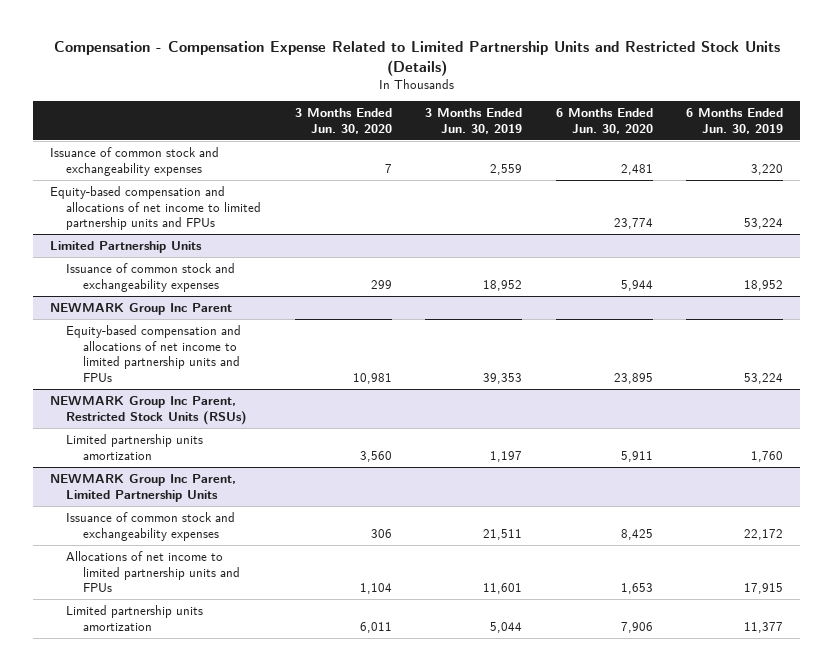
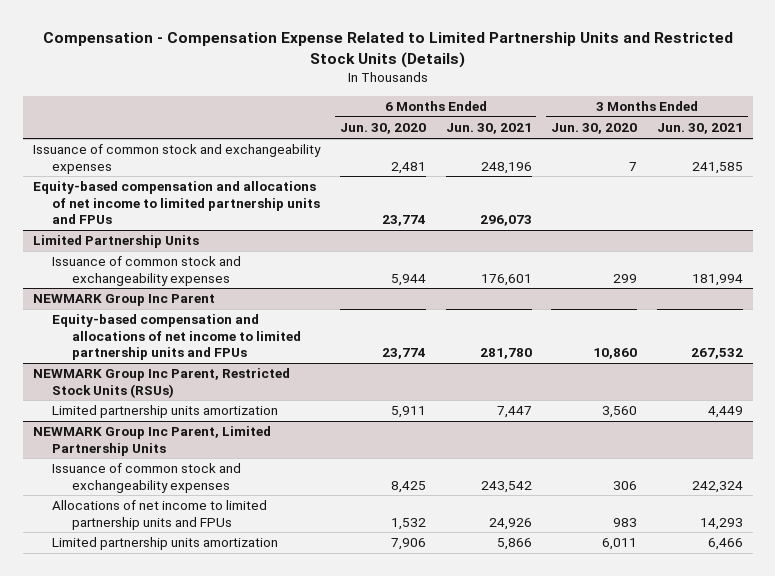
- | 3 Months Ended Jun. 30, 2020 | 3 Months Ended Jun. 30, 2019 | 6 Months Ended Jun. 30, 2020 | 6 Months Ended Jun. 30, 2019
+ | 6 Months Ended Jun. 30, 2020 | 6 Months Ended Jun. 30, 2021 | 3 Months Ended Jun. 30, 2020 | 3 Months Ended Jun. 30, 2021
@ NEWMARK Group Inc Parent
- Equity-based compensation and allocations of net income to limited partnership units and FPUs | 10,981 | 39,353 | 23,895 | 53,224
+ Equity-based compensation and allocations of net income to limited partnership units and FPUs | 23,774 | 281,780 | 10,860 | 267,532
@ NEWMARK Group Inc Parent, Limited Partnership Units
- Allocations of net income to limited partnership units and FPUs | 1,104 | 11,601 | 1,653 | 17,915
+ Allocations of net income to limited partnership units and FPUs | 1,532 | 24,926 | 983 | 14,293

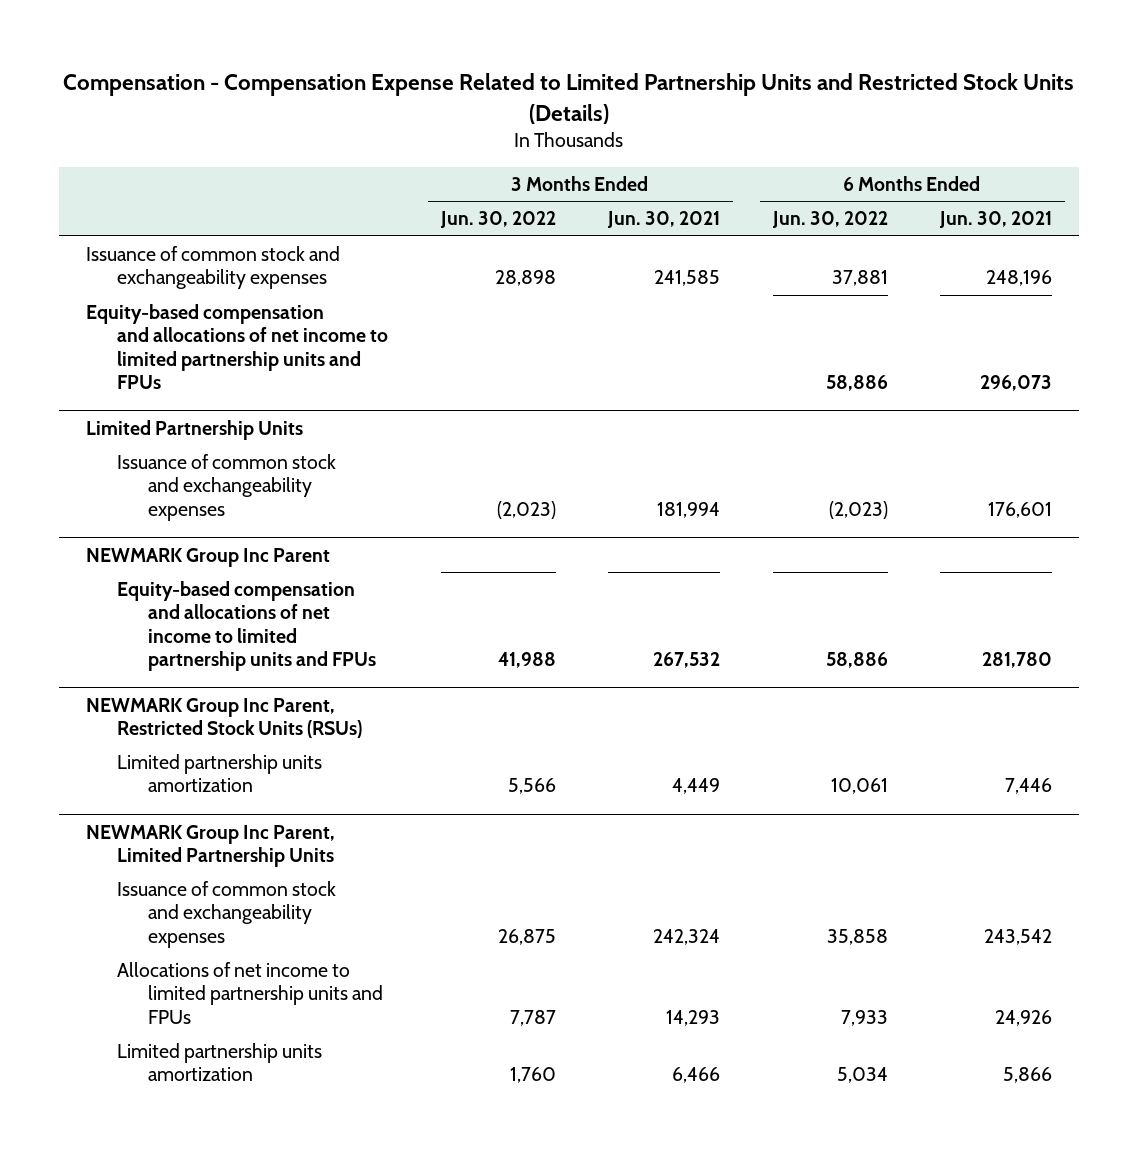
- | 6 Months Ended Jun. 30, 2020 | 6 Months Ended Jun. 30, 2021 | 3 Months Ended Jun. 30, 2020 | 3 Months Ended Jun. 30, 2021
+ | 3 Months Ended Jun. 30, 2022 | 3 Months Ended Jun. 30, 2021 | 6 Months Ended Jun. 30, 2022 | 6 Months Ended Jun. 30, 2021
@ NEWMARK Group Inc Parent, Restricted Stock Units (RSUs)
- Limited partnership units amortization | 5,911 | 7,447 | 3,560 | 4,449
+ Limited partnership units amortization | 5,566 | 4,449 | 10,061 | 7,446

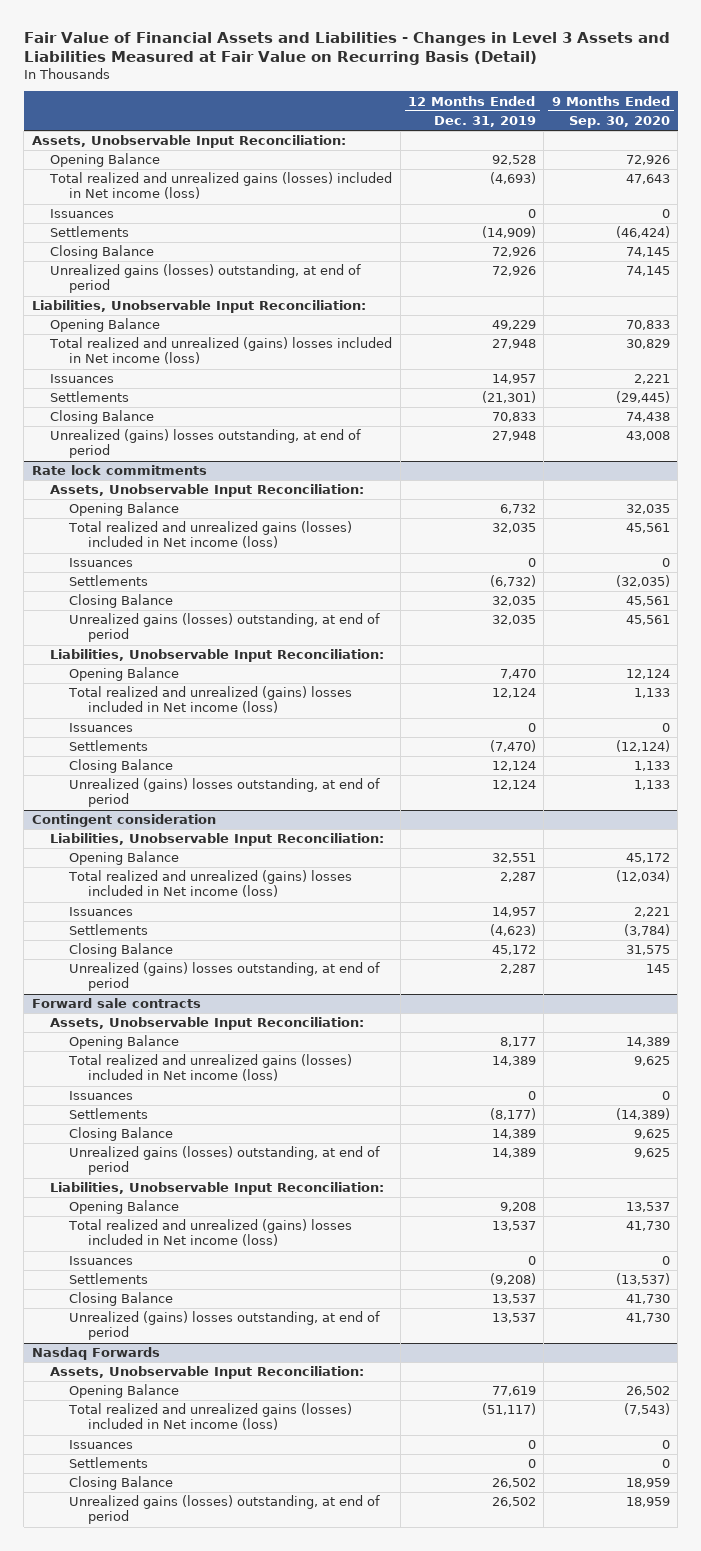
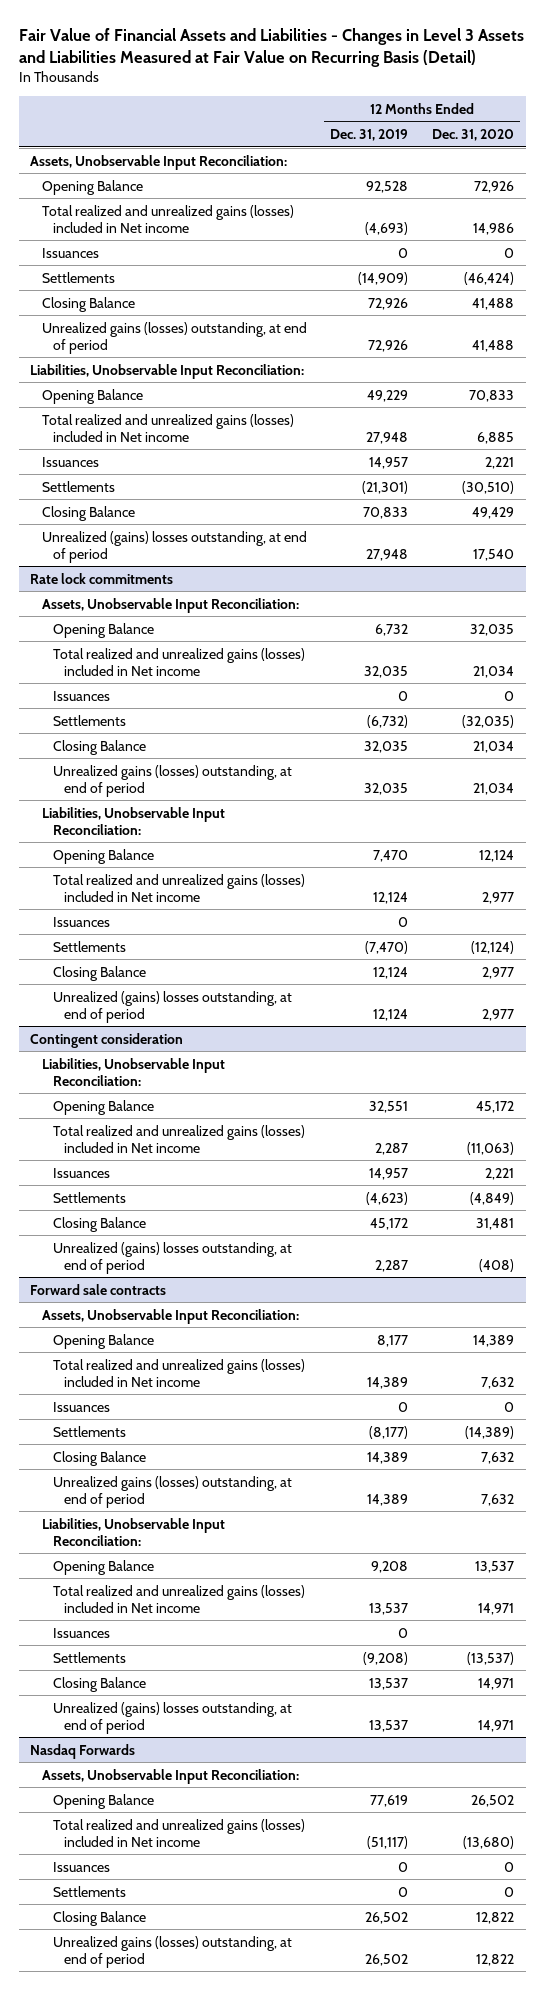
- | 12 Months Ended Dec. 31, 2019 | 9 Months Ended Sep. 30, 2020
+ | 12 Months Ended Dec. 31, 2019 | 12 Months Ended Dec. 31, 2020
- Total realized and unrealized gains (losses) included in Net income (loss) | (4,693) | 47,643
+ Total realized and unrealized gains (losses) included in Net income | (4,693) | 14,986
- Total realized and unrealized (gains) losses included in Net income (loss) | 27,948 | 30,829
+ Total realized and unrealized gains (losses) included in Net income | 27,948 | 6,885
@ Rate lock commitments
- Total realized and unrealized gains (losses) included in Net income (loss) | 32,035 | 45,561
+ Total realized and unrealized gains (losses) included in Net income | 32,035 | 21,034
- Total realized and unrealized (gains) losses included in Net income (loss) | 12,124 | 1,133
+ Total realized and unrealized gains (losses) included in Net income | 12,124 | 2,977
@ Contingent consideration
- Total realized and unrealized (gains) losses included in Net income (loss) | 2,287 | (12,034)
+ Total realized and unrealized gains (losses) included in Net income | 2,287 | (11,063)
@ Forward sale contracts
- Total realized and unrealized gains (losses) included in Net income (loss) | 14,389 | 9,625
+ Total realized and unrealized gains (losses) included in Net income | 14,389 | 7,632
- Total realized and unrealized (gains) losses included in Net income (loss) | 13,537 | 41,730
+ Total realized and unrealized gains (losses) included in Net income | 13,537 | 14,971
@ Nasdaq Forwards
- Total realized and unrealized gains (losses) included in Net income (loss) | (51,117) | (7,543)
+ Total realized and unrealized gains (losses) included in Net income | (51,117) | (13,680)

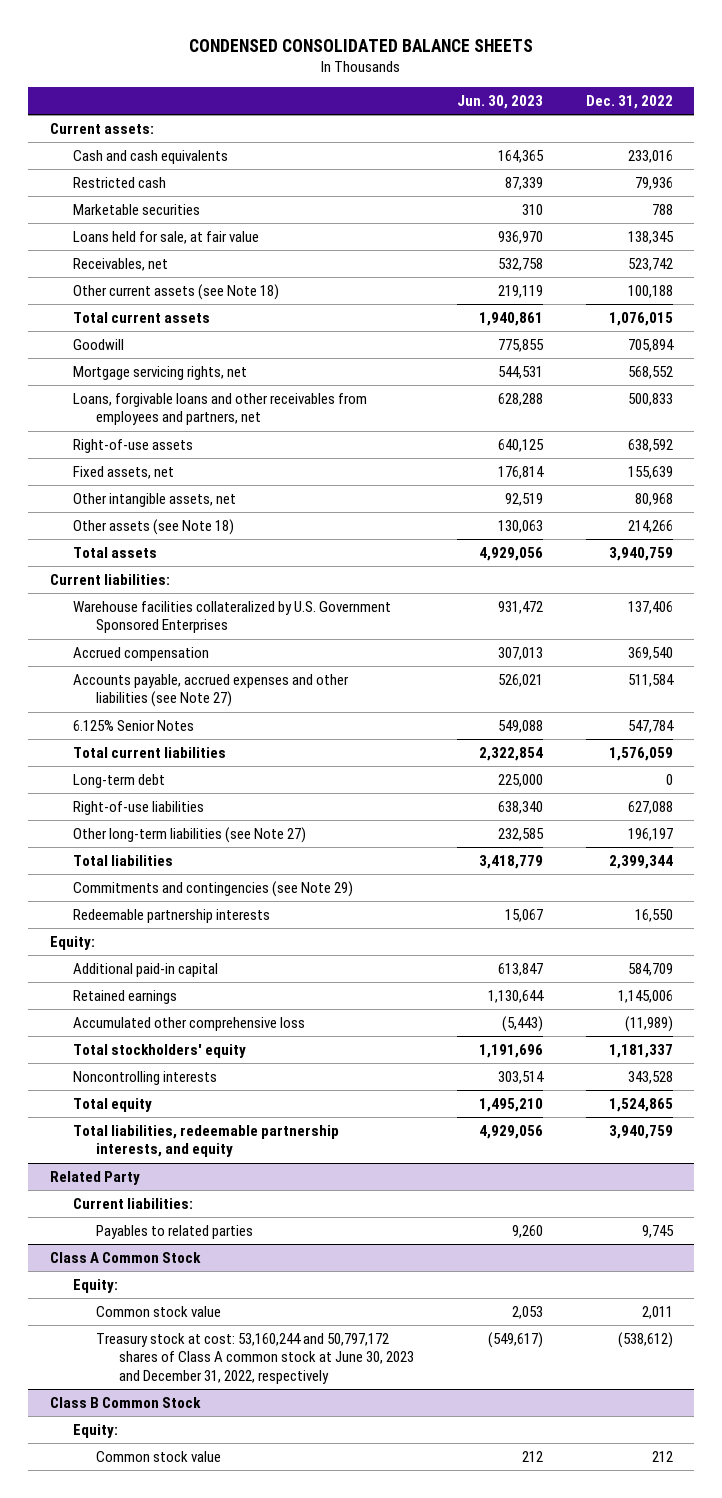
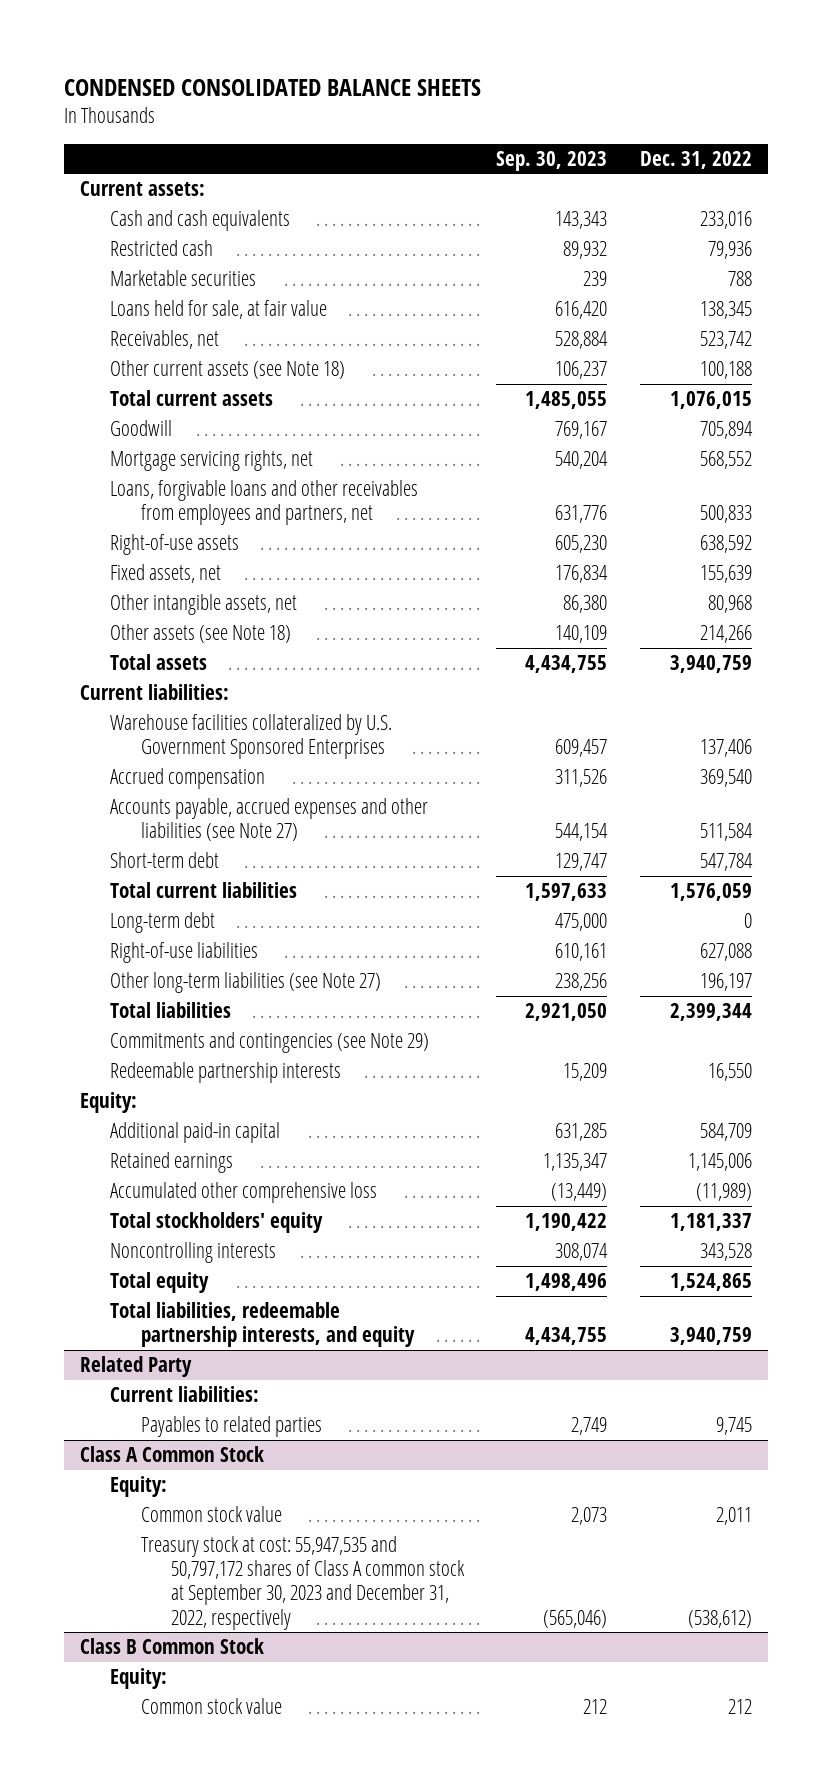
- | Jun. 30, 2023 | Dec. 31, 2022
+ | Sep. 30, 2023 | Dec. 31, 2022
- 6.125% Senior Notes | 549,088 | 547,784
+ Short-term debt | 129,747 | 547,784
@ Class A Common Stock
- Treasury stock at cost: 53,160,244 and 50,797,172 shares of Class A common stock at June 30, 2023 and December 31, 2022, respectively | (549,617) | (538,612)
+ Treasury stock at cost: 55,947,535 and 50,797,172 shares of Class A common stock at September 30, 2023 and December 31, 2022, respectively | (565,046) | (538,612)

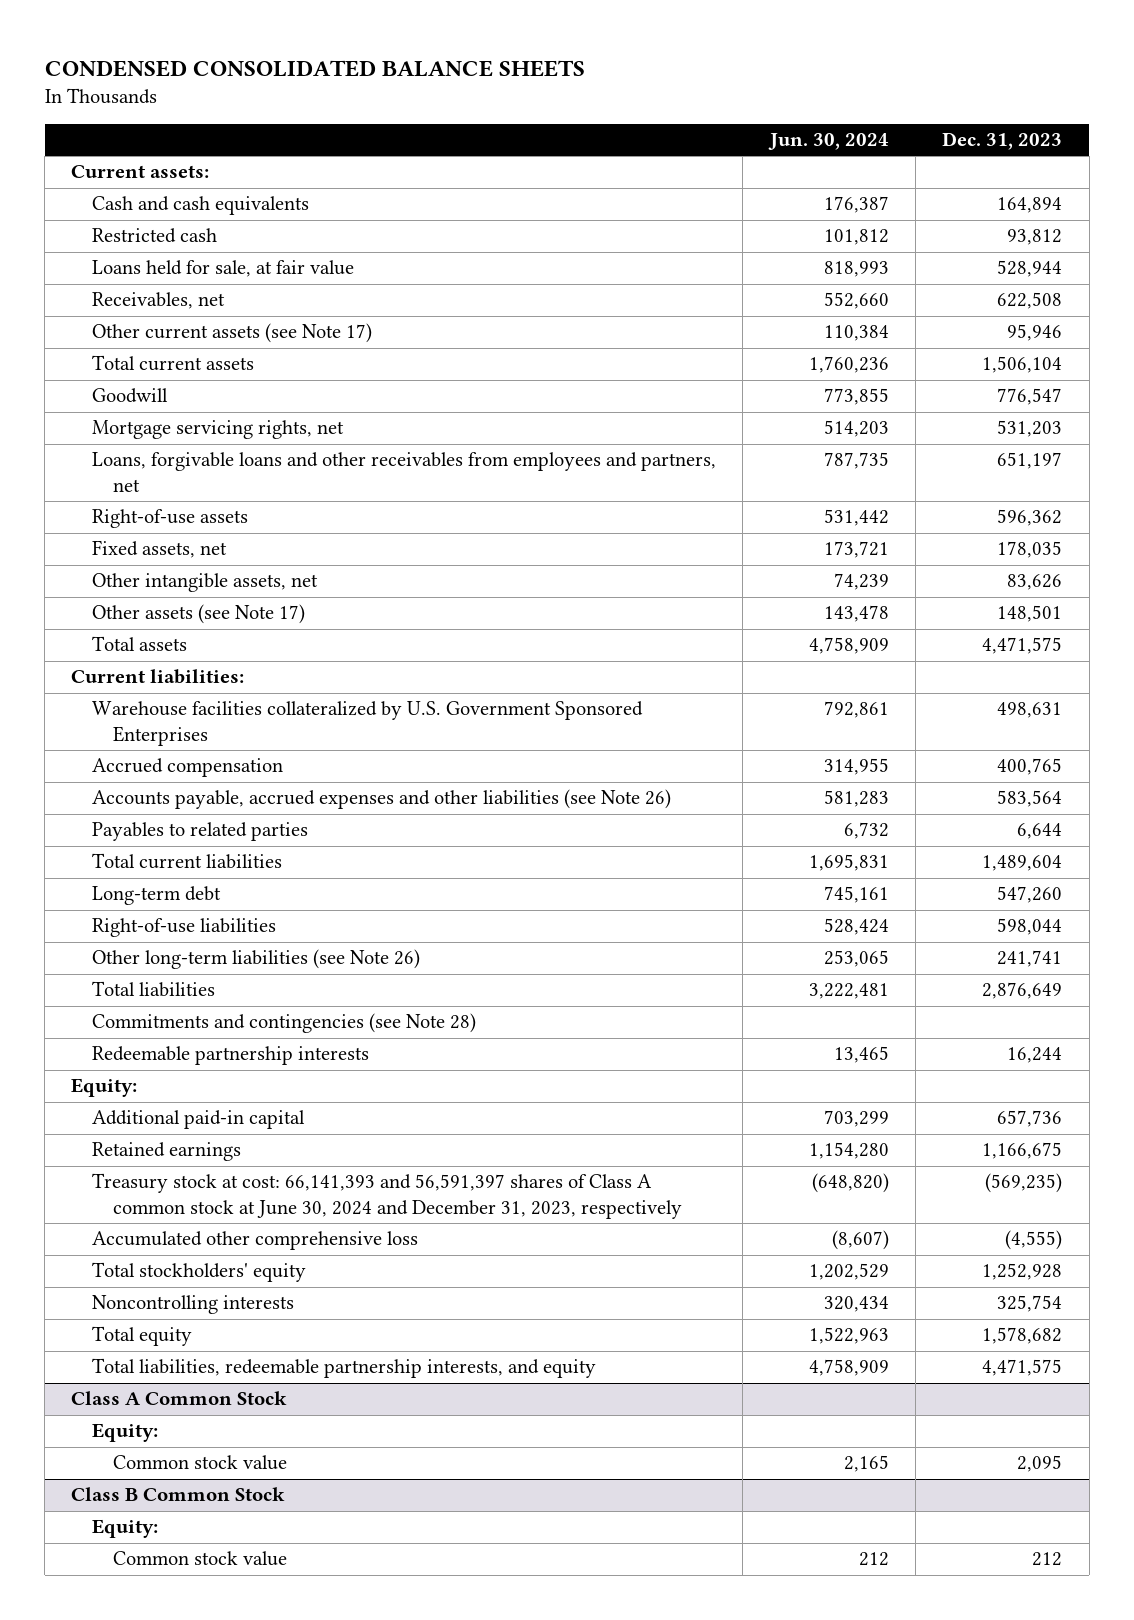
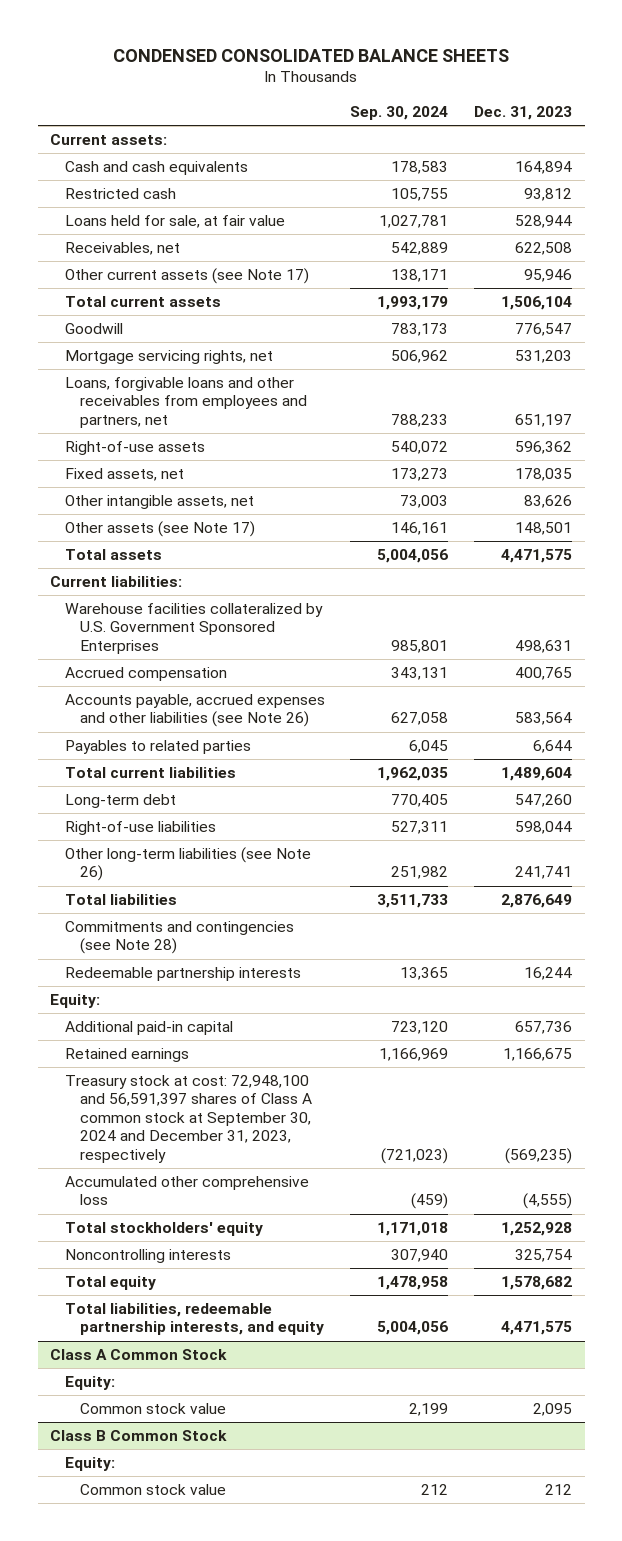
- | Jun. 30, 2024 | Dec. 31, 2023
+ | Sep. 30, 2024 | Dec. 31, 2023
- Treasury stock at cost: 66,141,393 and 56,591,397 shares of Class A common stock at June 30, 2024 and December 31, 2023, respectively | (648,820) | (569,235)
+ Treasury stock at cost: 72,948,100 and 56,591,397 shares of Class A common stock at September 30, 2024 and December 31, 2023, respectively | (721,023) | (569,235)

